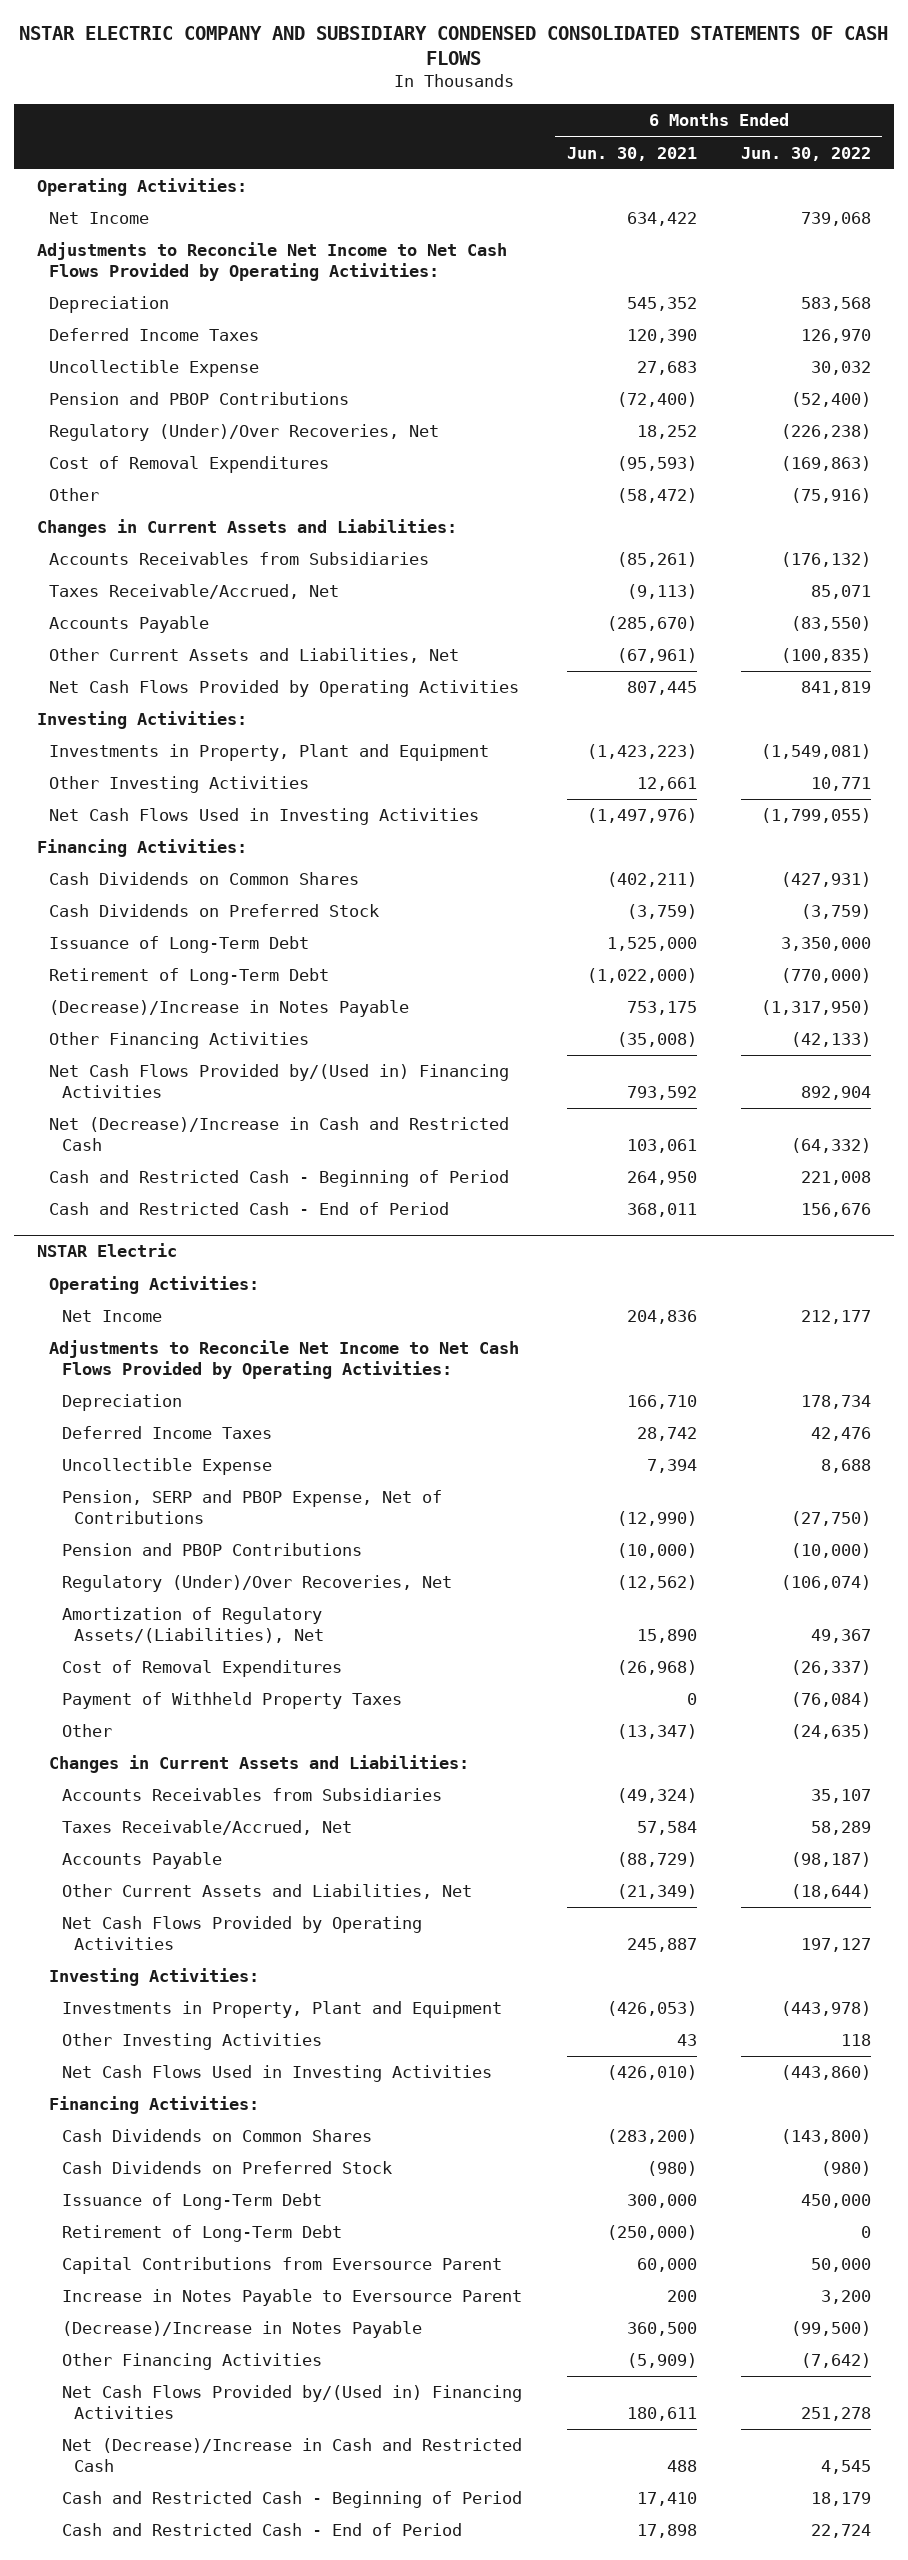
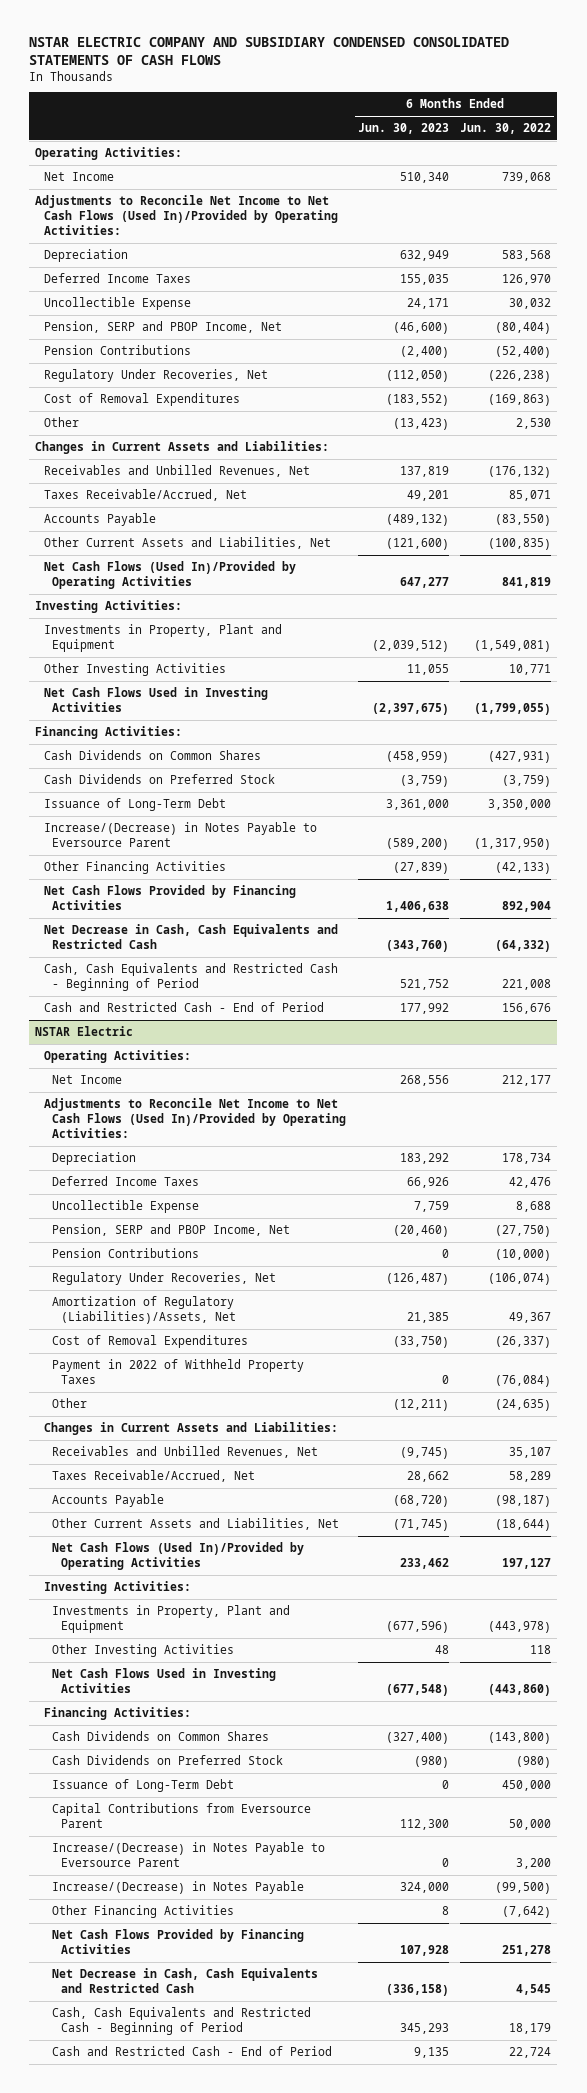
- | 6 Months Ended Jun. 30, 2021 | 6 Months Ended Jun. 30, 2022
+ | 6 Months Ended Jun. 30, 2023 | 6 Months Ended Jun. 30, 2022
- Adjustments to Reconcile Net Income to Net Cash Flows Provided by Operating Activities:
+ Adjustments to Reconcile Net Income to Net Cash Flows (Used In)/Provided by Operating Activities:
- Pension and PBOP Contributions | (72,400) | (52,400)
- Regulatory (Under)/Over Recoveries, Net | 18,252 | (226,238)
+ Pension, SERP and PBOP Income, Net | (46,600) | (80,404)
+ Pension Contributions | (2,400) | (52,400)
+ Regulatory Under Recoveries, Net | (112,050) | (226,238)
- Other | (58,472) | (75,916)
+ Other | (13,423) | 2,530
- Accounts Receivables from Subsidiaries | (85,261) | (176,132)
+ Receivables and Unbilled Revenues, Net | 137,819 | (176,132)
- Net Cash Flows Provided by Operating Activities | 807,445 | 841,819
+ Net Cash Flows (Used In)/Provided by Operating Activities | 647,277 | 841,819
- Retirement of Long-Term Debt | (1,022,000) | (770,000)
- (Decrease)/Increase in Notes Payable | 753,175 | (1,317,950)
+ Increase/(Decrease) in Notes Payable to Eversource Parent | (589,200) | (1,317,950)
- Net Cash Flows Provided by/(Used in) Financing Activities | 793,592 | 892,904
- Net (Decrease)/Increase in Cash and Restricted Cash | 103,061 | (64,332)
- Cash and Restricted Cash - Beginning of Period | 264,950 | 221,008
+ Net Cash Flows Provided by Financing Activities | 1,406,638 | 892,904
+ Net Decrease in Cash, Cash Equivalents and Restricted Cash | (343,760) | (64,332)
+ Cash, Cash Equivalents and Restricted Cash - Beginning of Period | 521,752 | 221,008
@ NSTAR Electric
- Adjustments to Reconcile Net Income to Net Cash Flows Provided by Operating Activities:
+ Adjustments to Reconcile Net Income to Net Cash Flows (Used In)/Provided by Operating Activities:
- Pension, SERP and PBOP Expense, Net of Contributions | (12,990) | (27,750)
- Pension and PBOP Contributions | (10,000) | (10,000)
- Regulatory (Under)/Over Recoveries, Net | (12,562) | (106,074)
- Amortization of Regulatory Assets/(Liabilities), Net | 15,890 | 49,367
+ Pension, SERP and PBOP Income, Net | (20,460) | (27,750)
+ Pension Contributions | 0 | (10,000)
+ Regulatory Under Recoveries, Net | (126,487) | (106,074)
+ Amortization of Regulatory (Liabilities)/Assets, Net | 21,385 | 49,367
- Payment of Withheld Property Taxes | 0 | (76,084)
+ Payment in 2022 of Withheld Property Taxes | 0 | (76,084)
- Accounts Receivables from Subsidiaries | (49,324) | 35,107
+ Receivables and Unbilled Revenues, Net | (9,745) | 35,107
- Net Cash Flows Provided by Operating Activities | 245,887 | 197,127
+ Net Cash Flows (Used In)/Provided by Operating Activities | 233,462 | 197,127
- Retirement of Long-Term Debt | (250,000) | 0
- Increase in Notes Payable to Eversource Parent | 200 | 3,200
- (Decrease)/Increase in Notes Payable | 360,500 | (99,500)
+ Increase/(Decrease) in Notes Payable to Eversource Parent | 0 | 3,200
+ Increase/(Decrease) in Notes Payable | 324,000 | (99,500)
- Net Cash Flows Provided by/(Used in) Financing Activities | 180,611 | 251,278
- Net (Decrease)/Increase in Cash and Restricted Cash | 488 | 4,545
- Cash and Restricted Cash - Beginning of Period | 17,410 | 18,179
+ Net Cash Flows Provided by Financing Activities | 107,928 | 251,278
+ Net Decrease in Cash, Cash Equivalents and Restricted Cash | (336,158) | 4,545
+ Cash, Cash Equivalents and Restricted Cash - Beginning of Period | 345,293 | 18,179

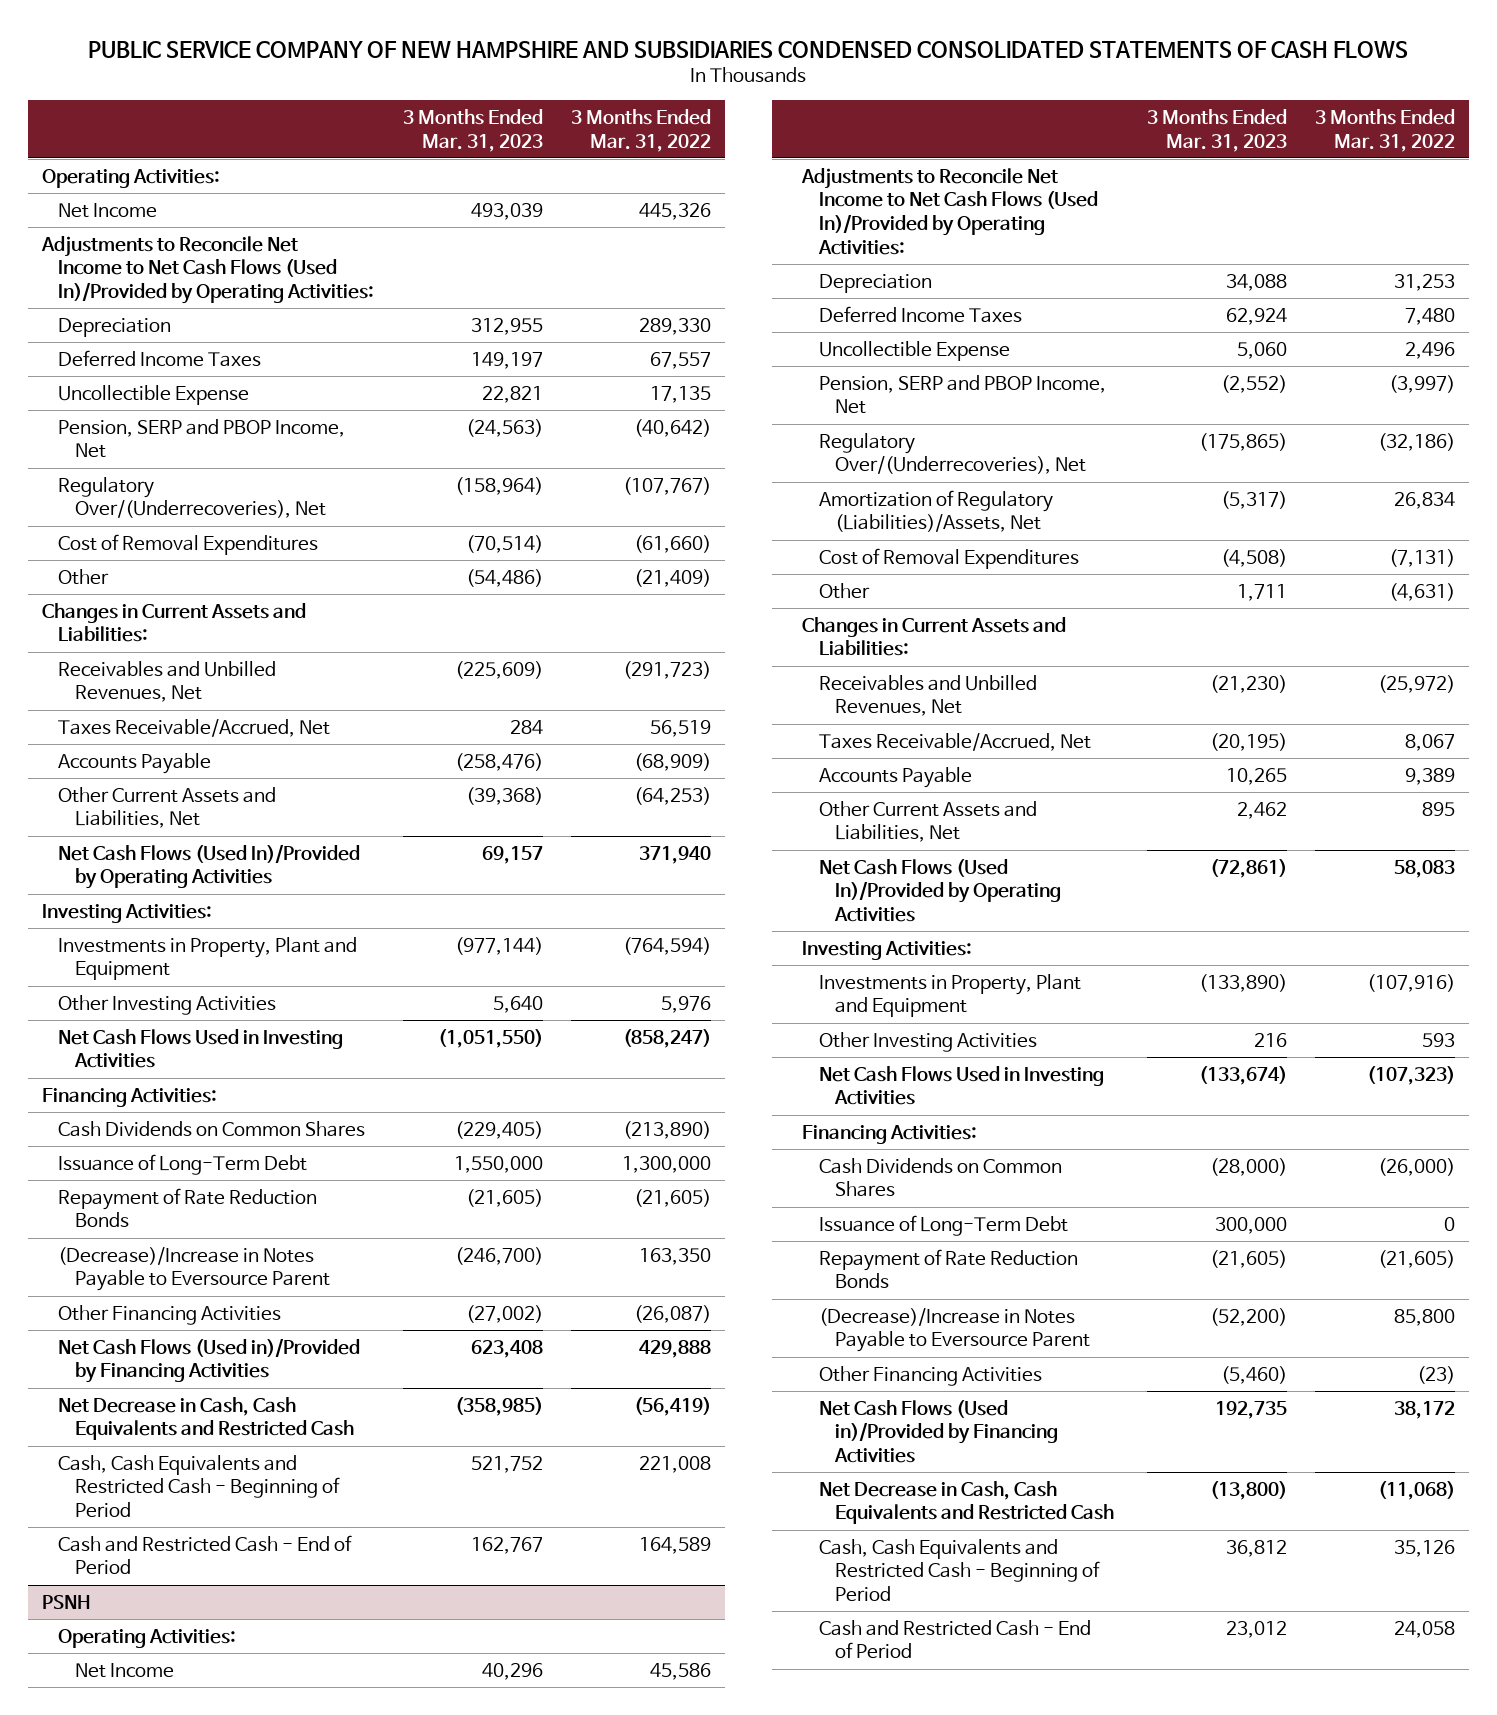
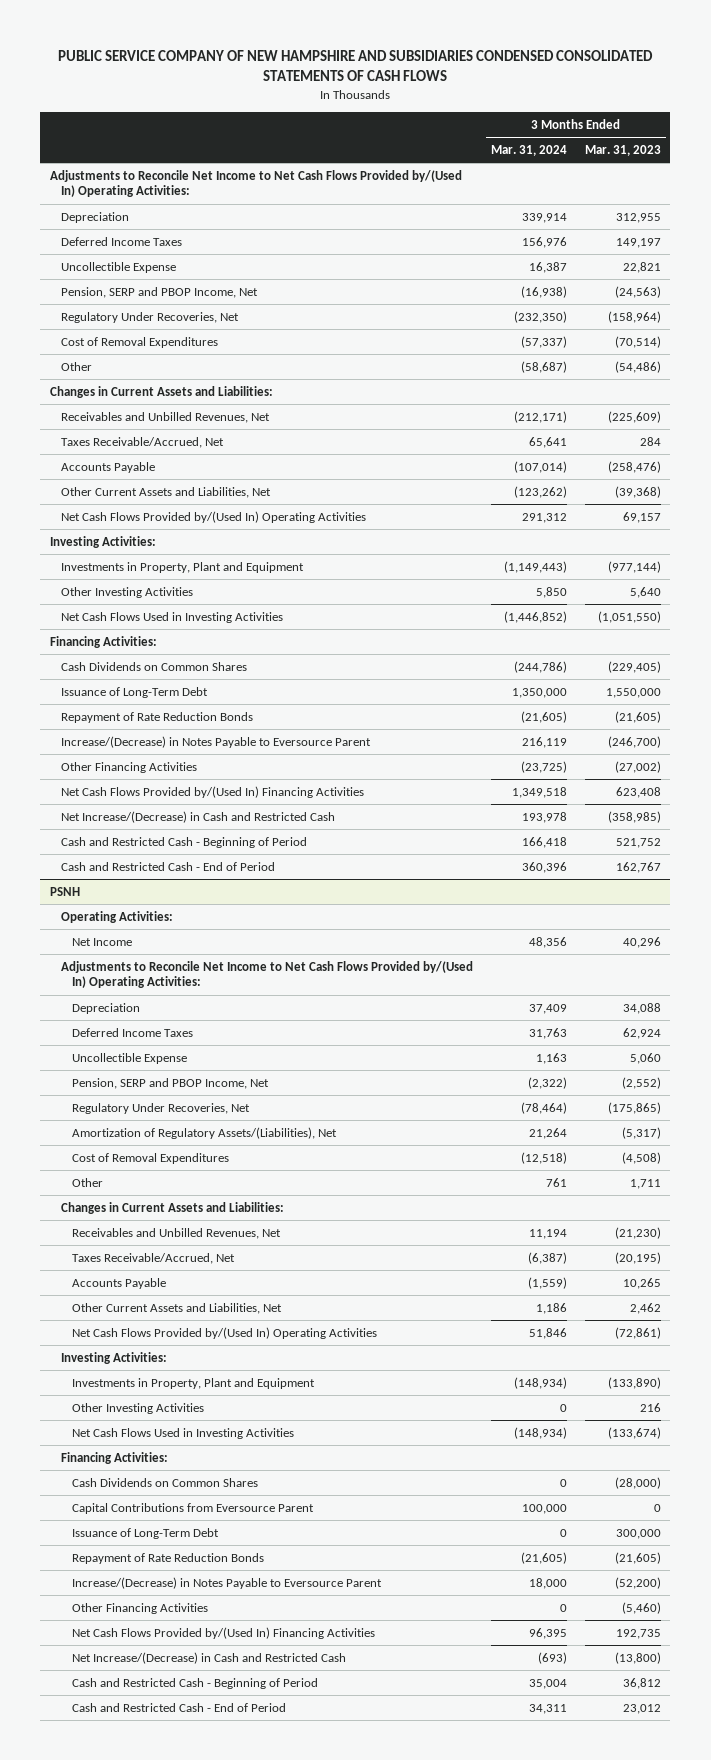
- | 3 Months Ended Mar. 31, 2023 | 3 Months Ended Mar. 31, 2022
+ | 3 Months Ended Mar. 31, 2024 | 3 Months Ended Mar. 31, 2023
- Operating Activities:
- Net Income | 493,039 | 445,326
- Adjustments to Reconcile Net Income to Net Cash Flows (Used In)/Provided by Operating Activities:
+ Adjustments to Reconcile Net Income to Net Cash Flows Provided by/(Used In) Operating Activities:
- Regulatory Over/(Underrecoveries), Net | (158,964) | (107,767)
+ Regulatory Under Recoveries, Net | (232,350) | (158,964)
- Net Cash Flows (Used In)/Provided by Operating Activities | 69,157 | 371,940
+ Net Cash Flows Provided by/(Used In) Operating Activities | 291,312 | 69,157
- (Decrease)/Increase in Notes Payable to Eversource Parent | (246,700) | 163,350
+ Increase/(Decrease) in Notes Payable to Eversource Parent | 216,119 | (246,700)
- Net Cash Flows (Used in)/Provided by Financing Activities | 623,408 | 429,888
- Net Decrease in Cash, Cash Equivalents and Restricted Cash | (358,985) | (56,419)
- Cash, Cash Equivalents and Restricted Cash - Beginning of Period | 521,752 | 221,008
+ Net Cash Flows Provided by/(Used In) Financing Activities | 1,349,518 | 623,408
+ Net Increase/(Decrease) in Cash and Restricted Cash | 193,978 | (358,985)
+ Cash and Restricted Cash - Beginning of Period | 166,418 | 521,752
@ PSNH
- Adjustments to Reconcile Net Income to Net Cash Flows (Used In)/Provided by Operating Activities:
+ Adjustments to Reconcile Net Income to Net Cash Flows Provided by/(Used In) Operating Activities:
- Regulatory Over/(Underrecoveries), Net | (175,865) | (32,186)
- Amortization of Regulatory (Liabilities)/Assets, Net | (5,317) | 26,834
+ Regulatory Under Recoveries, Net | (78,464) | (175,865)
+ Amortization of Regulatory Assets/(Liabilities), Net | 21,264 | (5,317)
- Net Cash Flows (Used In)/Provided by Operating Activities | (72,861) | 58,083
+ Net Cash Flows Provided by/(Used In) Operating Activities | 51,846 | (72,861)
+ Capital Contributions from Eversource Parent | 100,000 | 0
- (Decrease)/Increase in Notes Payable to Eversource Parent | (52,200) | 85,800
+ Increase/(Decrease) in Notes Payable to Eversource Parent | 18,000 | (52,200)
- Net Cash Flows (Used in)/Provided by Financing Activities | 192,735 | 38,172
- Net Decrease in Cash, Cash Equivalents and Restricted Cash | (13,800) | (11,068)
- Cash, Cash Equivalents and Restricted Cash - Beginning of Period | 36,812 | 35,126
+ Net Cash Flows Provided by/(Used In) Financing Activities | 96,395 | 192,735
+ Net Increase/(Decrease) in Cash and Restricted Cash | (693) | (13,800)
+ Cash and Restricted Cash - Beginning of Period | 35,004 | 36,812

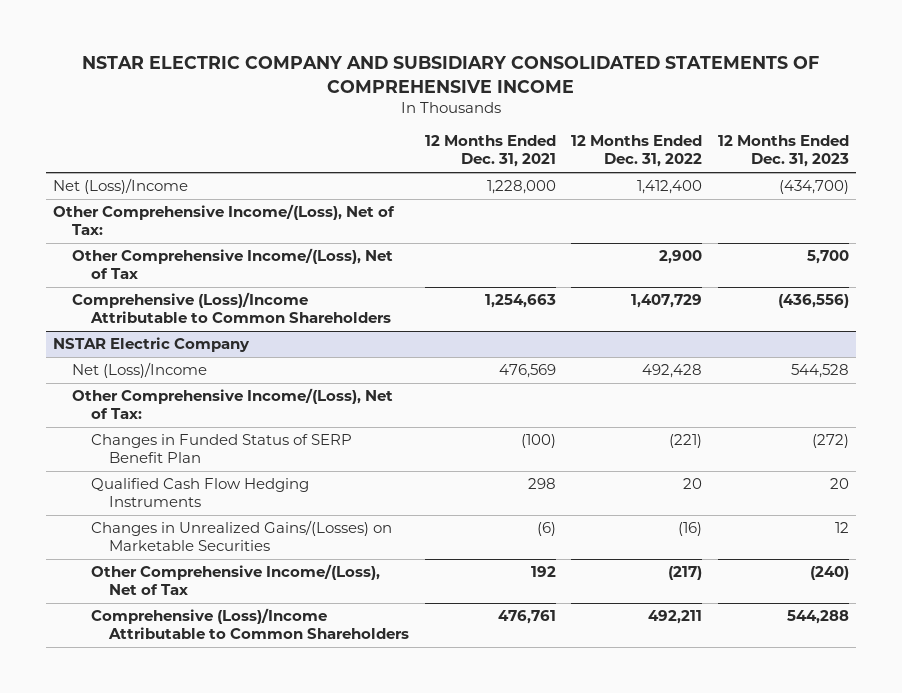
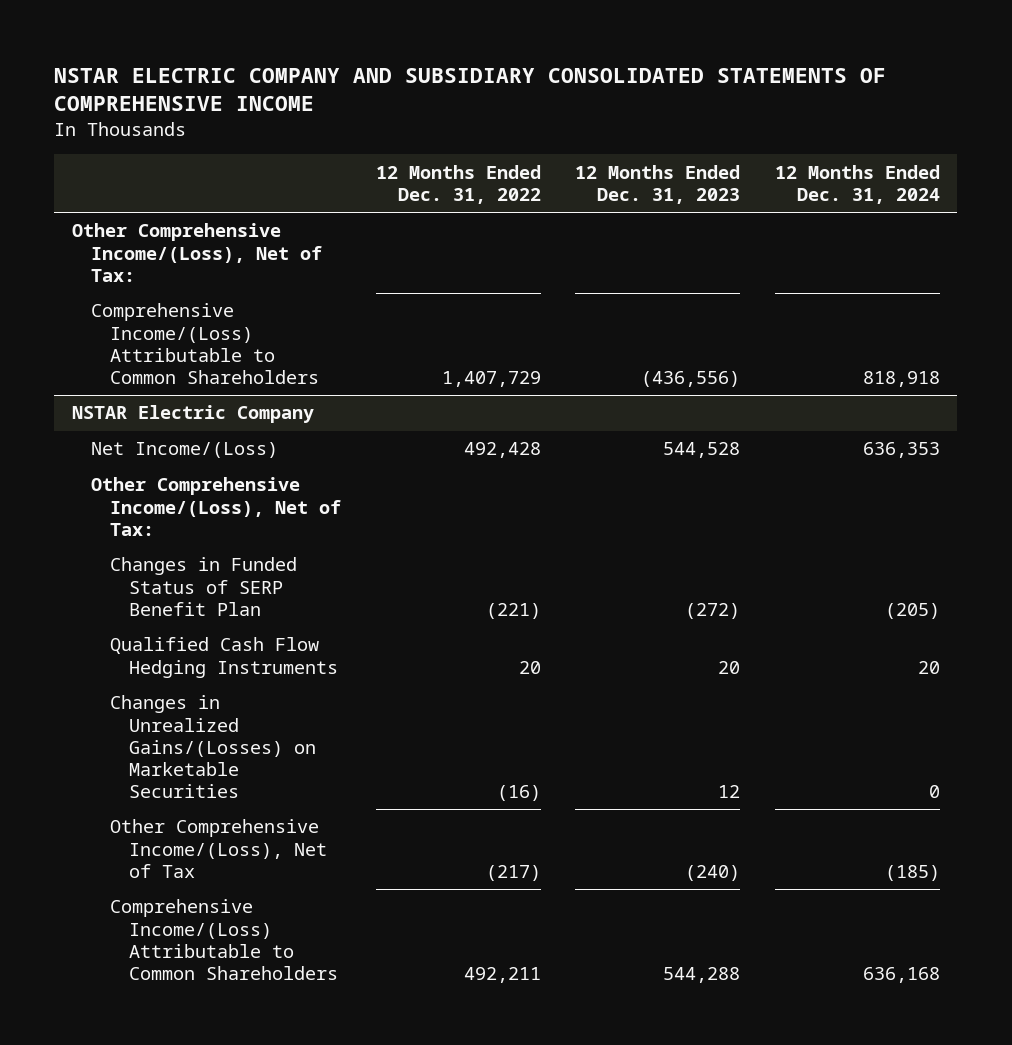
- | 12 Months Ended Dec. 31, 2021 | 12 Months Ended Dec. 31, 2022 | 12 Months Ended Dec. 31, 2023
+ | 12 Months Ended Dec. 31, 2022 | 12 Months Ended Dec. 31, 2023 | 12 Months Ended Dec. 31, 2024
- Net (Loss)/Income | 1,228,000 | 1,412,400 | (434,700)
- Other Comprehensive Income/(Loss), Net of Tax | | 2,900 | 5,700
- Comprehensive (Loss)/Income Attributable to Common Shareholders | 1,254,663 | 1,407,729 | (436,556)
+ Comprehensive Income/(Loss) Attributable to Common Shareholders | 1,407,729 | (436,556) | 818,918
@ NSTAR Electric Company
- Net (Loss)/Income | 476,569 | 492,428 | 544,528
+ Net Income/(Loss) | 492,428 | 544,528 | 636,353
- Comprehensive (Loss)/Income Attributable to Common Shareholders | 476,761 | 492,211 | 544,288
+ Comprehensive Income/(Loss) Attributable to Common Shareholders | 492,211 | 544,288 | 636,168

